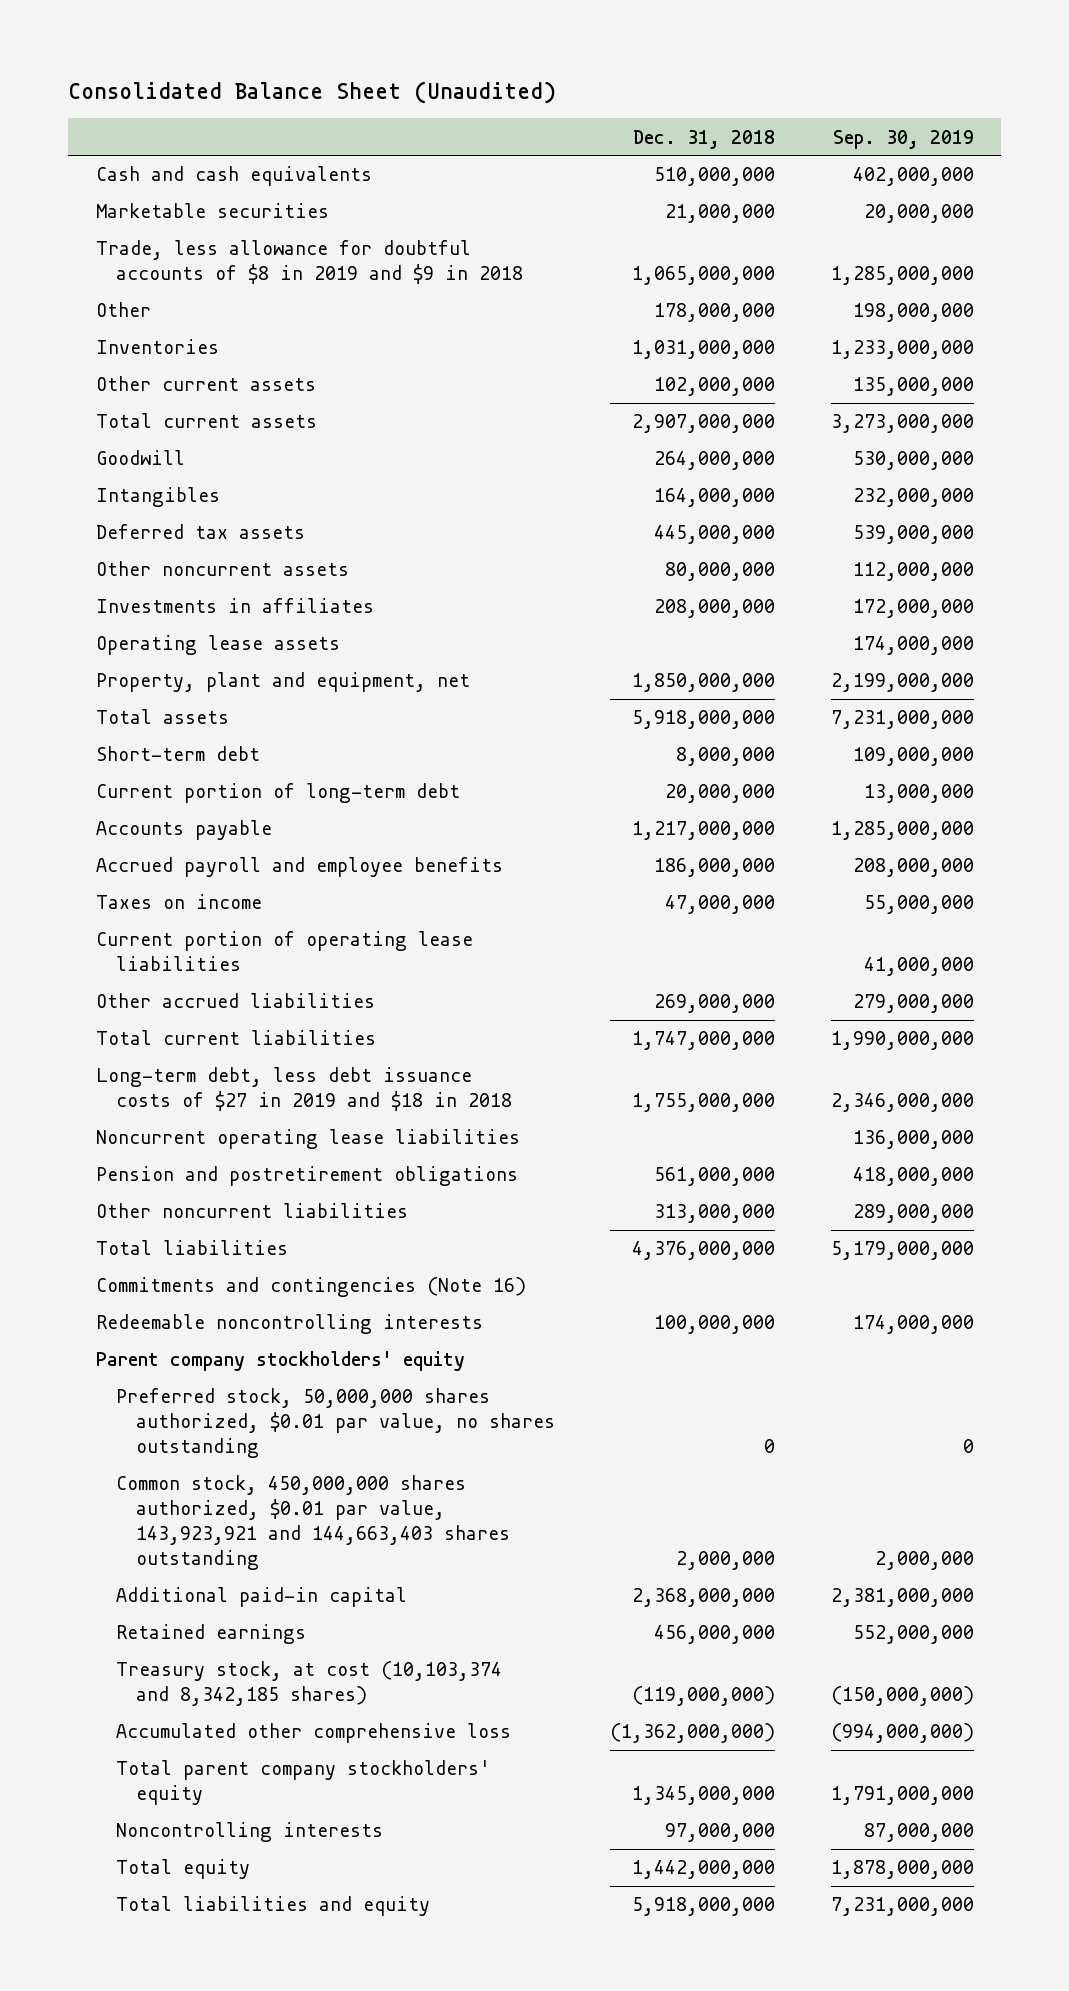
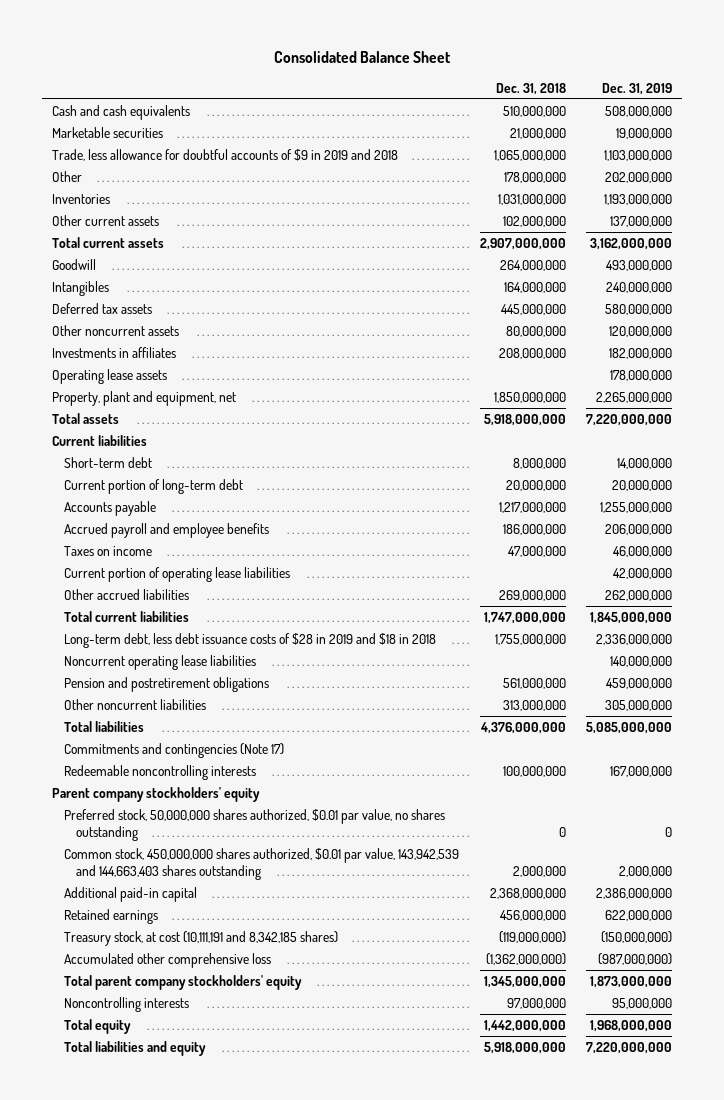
- Consolidated Balance Sheet (Unaudited)
+ Consolidated Balance Sheet
- | Dec. 31, 2018 | Sep. 30, 2019
+ | Dec. 31, 2018 | Dec. 31, 2019
- Trade, less allowance for doubtful accounts of $8 in 2019 and $9 in 2018 | 1,065,000,000 | 1,285,000,000
+ Trade, less allowance for doubtful accounts of $9 in 2019 and 2018 | 1,065,000,000 | 1,103,000,000
+ Current liabilities
- Long-term debt, less debt issuance costs of $27 in 2019 and $18 in 2018 | 1,755,000,000 | 2,346,000,000
+ Long-term debt, less debt issuance costs of $28 in 2019 and $18 in 2018 | 1,755,000,000 | 2,336,000,000
- Commitments and contingencies (Note 16)
+ Commitments and contingencies (Note 17)
- Common stock, 450,000,000 shares authorized, $0.01 par value, 143,923,921 and 144,663,403 shares outstanding | 2,000,000 | 2,000,000
+ Common stock, 450,000,000 shares authorized, $0.01 par value, 143,942,539 and 144,663,403 shares outstanding | 2,000,000 | 2,000,000
- Treasury stock, at cost (10,103,374 and 8,342,185 shares) | (119,000,000) | (150,000,000)
+ Treasury stock, at cost (10,111,191 and 8,342,185 shares) | (119,000,000) | (150,000,000)

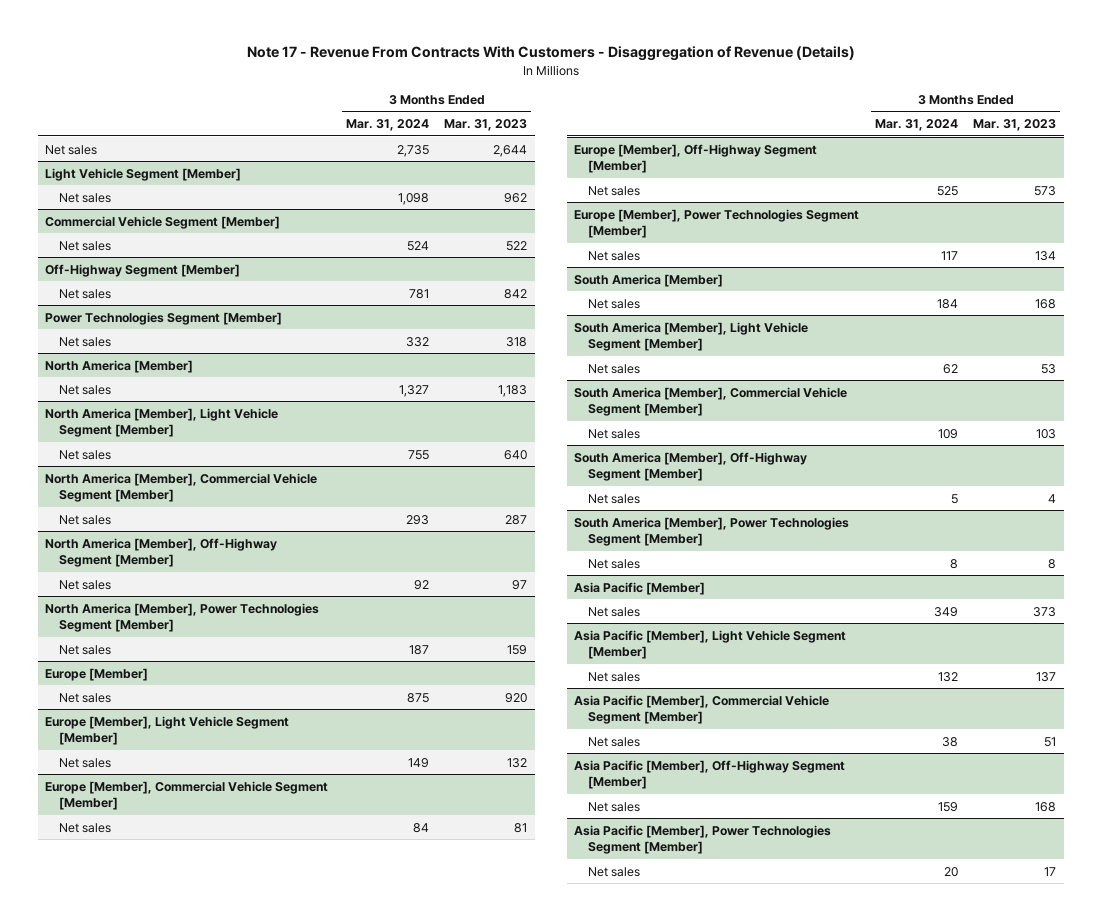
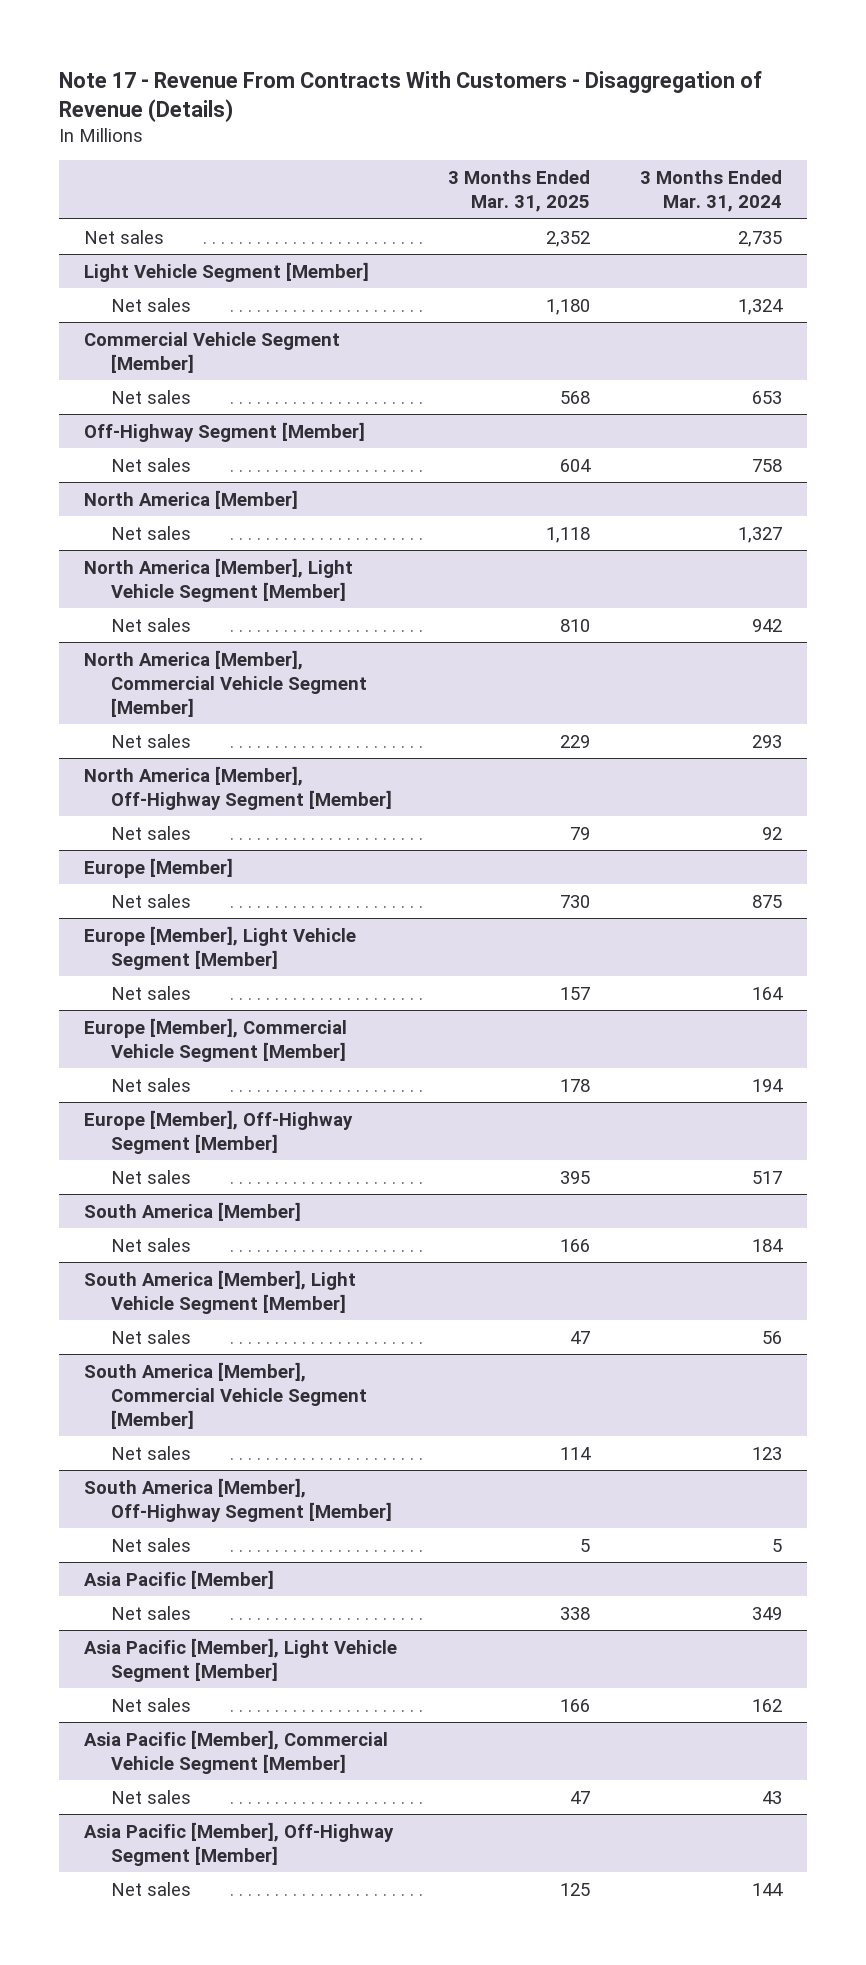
- | 3 Months Ended Mar. 31, 2024 | 3 Months Ended Mar. 31, 2023
+ | 3 Months Ended Mar. 31, 2025 | 3 Months Ended Mar. 31, 2024
@ Light Vehicle Segment [Member]
- Net sales | 1,098 | 962
+ Net sales | 1,180 | 1,324
@ Commercial Vehicle Segment [Member]
- Net sales | 524 | 522
+ Net sales | 568 | 653
@ Off-Highway Segment [Member]
- Net sales | 781 | 842
- Power Technologies Segment [Member]
- Net sales | 332 | 318
@ Off-Highway Segment [Member]
+ Net sales | 604 | 758
@ North America [Member], Light Vehicle Segment [Member]
- Net sales | 755 | 640
+ Net sales | 810 | 942
- North America [Member], Power Technologies Segment [Member]
- Net sales | 187 | 159
@ Europe [Member], Light Vehicle Segment [Member]
- Net sales | 149 | 132
+ Net sales | 157 | 164
@ Europe [Member], Commercial Vehicle Segment [Member]
- Net sales | 84 | 81
+ Net sales | 178 | 194
@ Europe [Member], Off-Highway Segment [Member]
- Net sales | 525 | 573
- Europe [Member], Power Technologies Segment [Member]
- Net sales | 117 | 134
@ Europe [Member], Off-Highway Segment [Member]
+ Net sales | 395 | 517
@ South America [Member], Light Vehicle Segment [Member]
- Net sales | 62 | 53
+ Net sales | 47 | 56
@ South America [Member], Commercial Vehicle Segment [Member]
- Net sales | 109 | 103
+ Net sales | 114 | 123
- South America [Member], Power Technologies Segment [Member]
- Net sales | 8 | 8
@ Asia Pacific [Member], Light Vehicle Segment [Member]
- Net sales | 132 | 137
+ Net sales | 166 | 162
@ Asia Pacific [Member], Commercial Vehicle Segment [Member]
- Net sales | 38 | 51
+ Net sales | 47 | 43
@ Asia Pacific [Member], Off-Highway Segment [Member]
- Net sales | 159 | 168
- Asia Pacific [Member], Power Technologies Segment [Member]
- Net sales | 20 | 17
@ Asia Pacific [Member], Off-Highway Segment [Member]
+ Net sales | 125 | 144

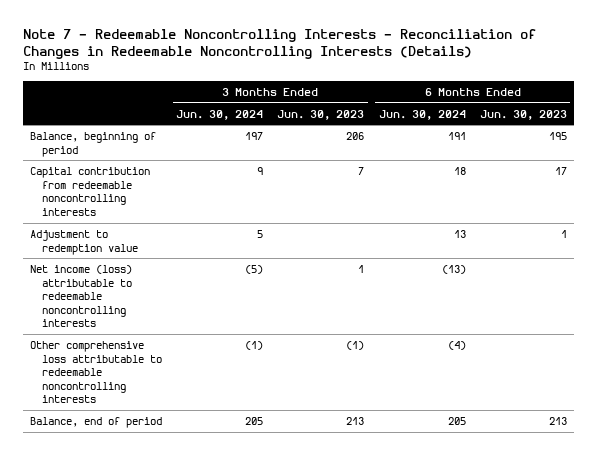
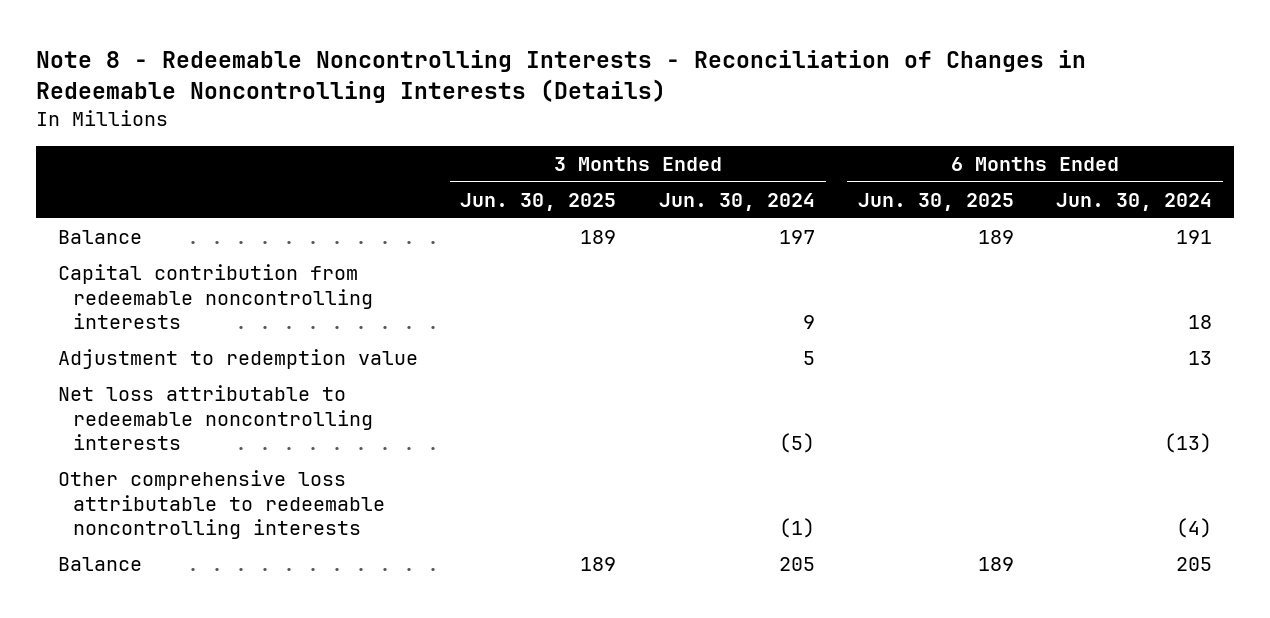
- Note 7 - Redeemable Noncontrolling Interests - Reconciliation of Changes in Redeemable Noncontrolling Interests (Details)
+ Note 8 - Redeemable Noncontrolling Interests - Reconciliation of Changes in Redeemable Noncontrolling Interests (Details)
- | 3 Months Ended Jun. 30, 2024 | 3 Months Ended Jun. 30, 2023 | 6 Months Ended Jun. 30, 2024 | 6 Months Ended Jun. 30, 2023
+ | 3 Months Ended Jun. 30, 2025 | 3 Months Ended Jun. 30, 2024 | 6 Months Ended Jun. 30, 2025 | 6 Months Ended Jun. 30, 2024
- Balance, beginning of period | 197 | 206 | 191 | 195
+ Balance | 189 | 197 | 189 | 191
- Net income (loss) attributable to redeemable noncontrolling interests | (5) | 1 | (13) |
+ Net loss attributable to redeemable noncontrolling interests | | (5) | | (13)
- Balance, end of period | 205 | 213 | 205 | 213
+ Balance | 189 | 205 | 189 | 205

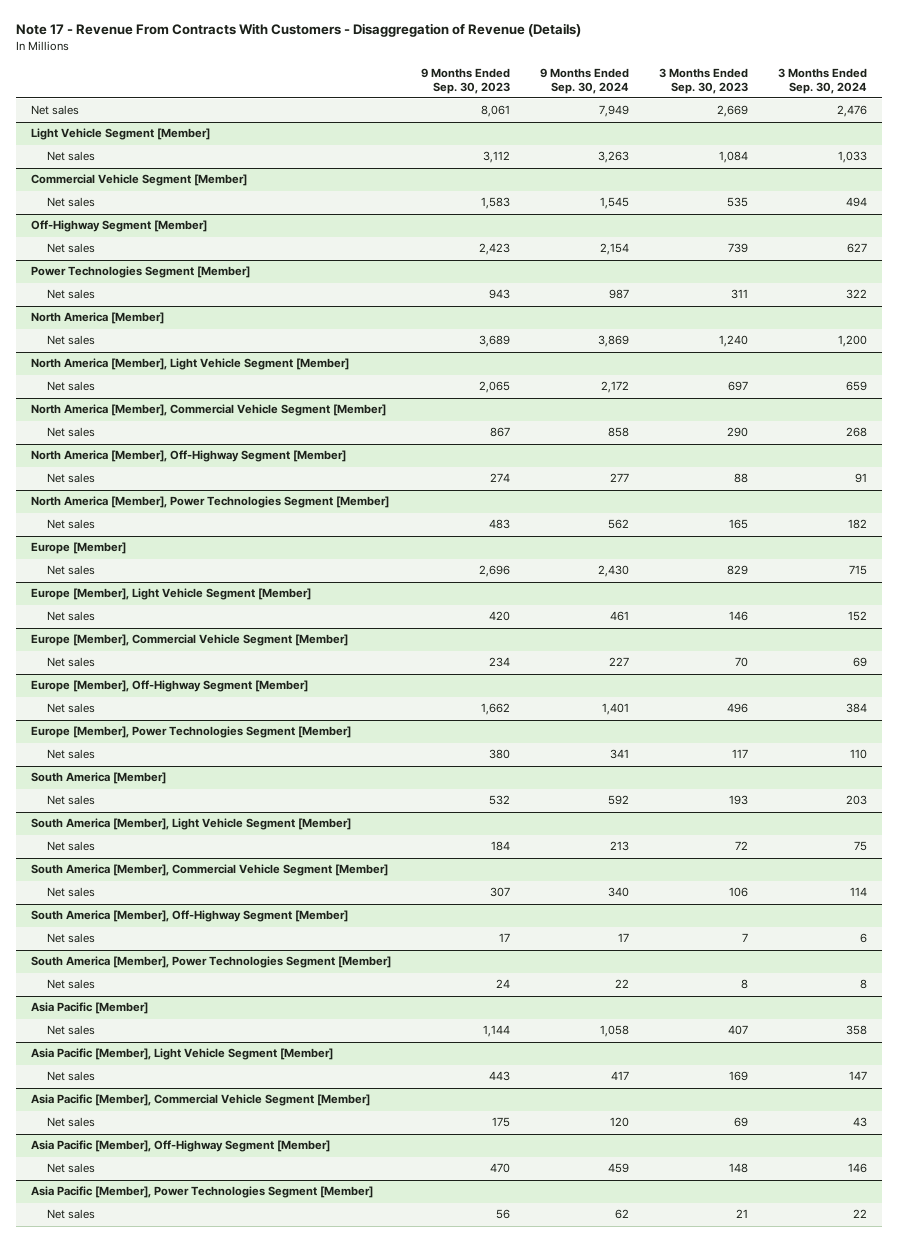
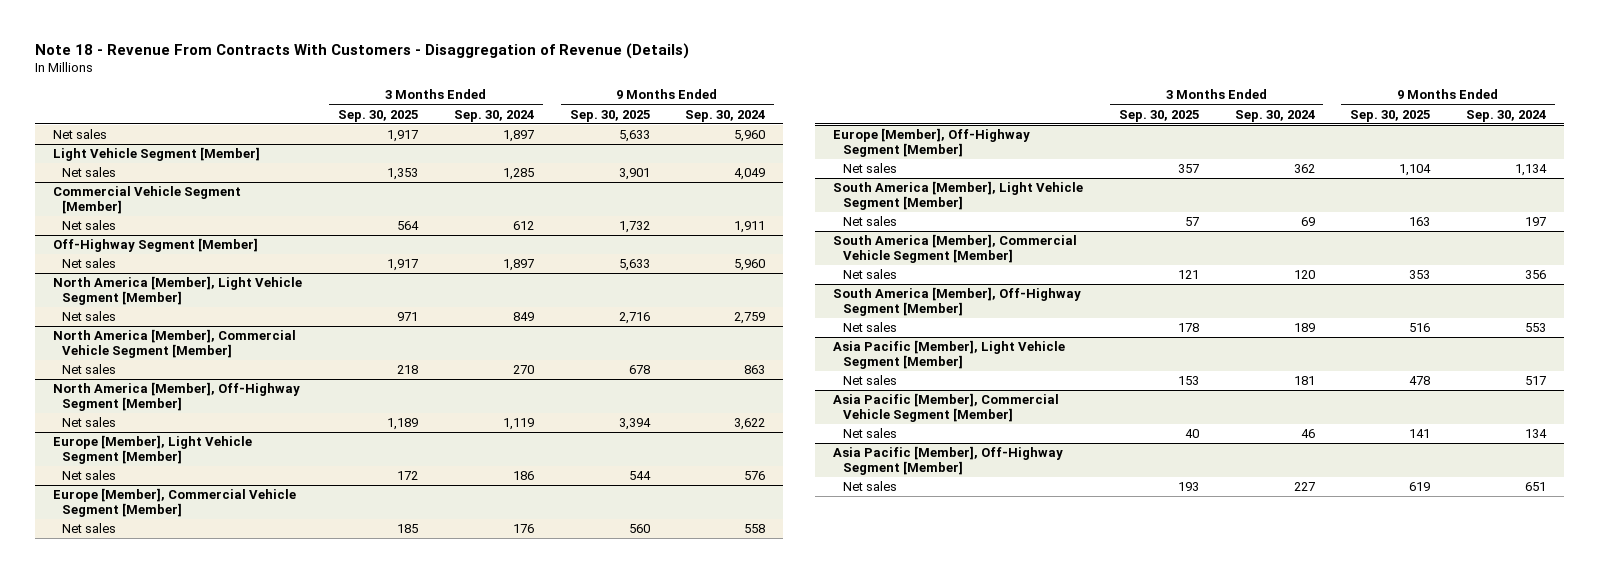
- Note 17 - Revenue From Contracts With Customers - Disaggregation of Revenue (Details)
+ Note 18 - Revenue From Contracts With Customers - Disaggregation of Revenue (Details)
- | 9 Months Ended Sep. 30, 2023 | 9 Months Ended Sep. 30, 2024 | 3 Months Ended Sep. 30, 2023 | 3 Months Ended Sep. 30, 2024
+ | 3 Months Ended Sep. 30, 2025 | 3 Months Ended Sep. 30, 2024 | 9 Months Ended Sep. 30, 2025 | 9 Months Ended Sep. 30, 2024
- Net sales | 8,061 | 7,949 | 2,669 | 2,476
+ Net sales | 1,917 | 1,897 | 5,633 | 5,960
@ Light Vehicle Segment [Member]
- Net sales | 3,112 | 3,263 | 1,084 | 1,033
+ Net sales | 1,353 | 1,285 | 3,901 | 4,049
@ Commercial Vehicle Segment [Member]
- Net sales | 1,583 | 1,545 | 535 | 494
+ Net sales | 564 | 612 | 1,732 | 1,911
@ Off-Highway Segment [Member]
- Net sales | 2,423 | 2,154 | 739 | 627
- Power Technologies Segment [Member]
- Net sales | 943 | 987 | 311 | 322
- North America [Member]
- Net sales | 3,689 | 3,869 | 1,240 | 1,200
@ Off-Highway Segment [Member]
+ Net sales | 1,917 | 1,897 | 5,633 | 5,960
@ North America [Member], Light Vehicle Segment [Member]
- Net sales | 2,065 | 2,172 | 697 | 659
+ Net sales | 971 | 849 | 2,716 | 2,759
@ North America [Member], Commercial Vehicle Segment [Member]
- Net sales | 867 | 858 | 290 | 268
+ Net sales | 218 | 270 | 678 | 863
@ North America [Member], Off-Highway Segment [Member]
- Net sales | 274 | 277 | 88 | 91
- North America [Member], Power Technologies Segment [Member]
- Net sales | 483 | 562 | 165 | 182
- Europe [Member]
- Net sales | 2,696 | 2,430 | 829 | 715
@ North America [Member], Off-Highway Segment [Member]
+ Net sales | 1,189 | 1,119 | 3,394 | 3,622
@ Europe [Member], Light Vehicle Segment [Member]
- Net sales | 420 | 461 | 146 | 152
+ Net sales | 172 | 186 | 544 | 576
@ Europe [Member], Commercial Vehicle Segment [Member]
- Net sales | 234 | 227 | 70 | 69
+ Net sales | 185 | 176 | 560 | 558
@ Europe [Member], Off-Highway Segment [Member]
- Net sales | 1,662 | 1,401 | 496 | 384
- Europe [Member], Power Technologies Segment [Member]
- Net sales | 380 | 341 | 117 | 110
- South America [Member]
- Net sales | 532 | 592 | 193 | 203
@ Europe [Member], Off-Highway Segment [Member]
+ Net sales | 357 | 362 | 1,104 | 1,134
@ South America [Member], Light Vehicle Segment [Member]
- Net sales | 184 | 213 | 72 | 75
+ Net sales | 57 | 69 | 163 | 197
@ South America [Member], Commercial Vehicle Segment [Member]
- Net sales | 307 | 340 | 106 | 114
+ Net sales | 121 | 120 | 353 | 356
@ South America [Member], Off-Highway Segment [Member]
- Net sales | 17 | 17 | 7 | 6
- South America [Member], Power Technologies Segment [Member]
- Net sales | 24 | 22 | 8 | 8
- Asia Pacific [Member]
- Net sales | 1,144 | 1,058 | 407 | 358
@ South America [Member], Off-Highway Segment [Member]
+ Net sales | 178 | 189 | 516 | 553
@ Asia Pacific [Member], Light Vehicle Segment [Member]
- Net sales | 443 | 417 | 169 | 147
+ Net sales | 153 | 181 | 478 | 517
@ Asia Pacific [Member], Commercial Vehicle Segment [Member]
- Net sales | 175 | 120 | 69 | 43
+ Net sales | 40 | 46 | 141 | 134
@ Asia Pacific [Member], Off-Highway Segment [Member]
- Net sales | 470 | 459 | 148 | 146
- Asia Pacific [Member], Power Technologies Segment [Member]
- Net sales | 56 | 62 | 21 | 22
@ Asia Pacific [Member], Off-Highway Segment [Member]
+ Net sales | 193 | 227 | 619 | 651

